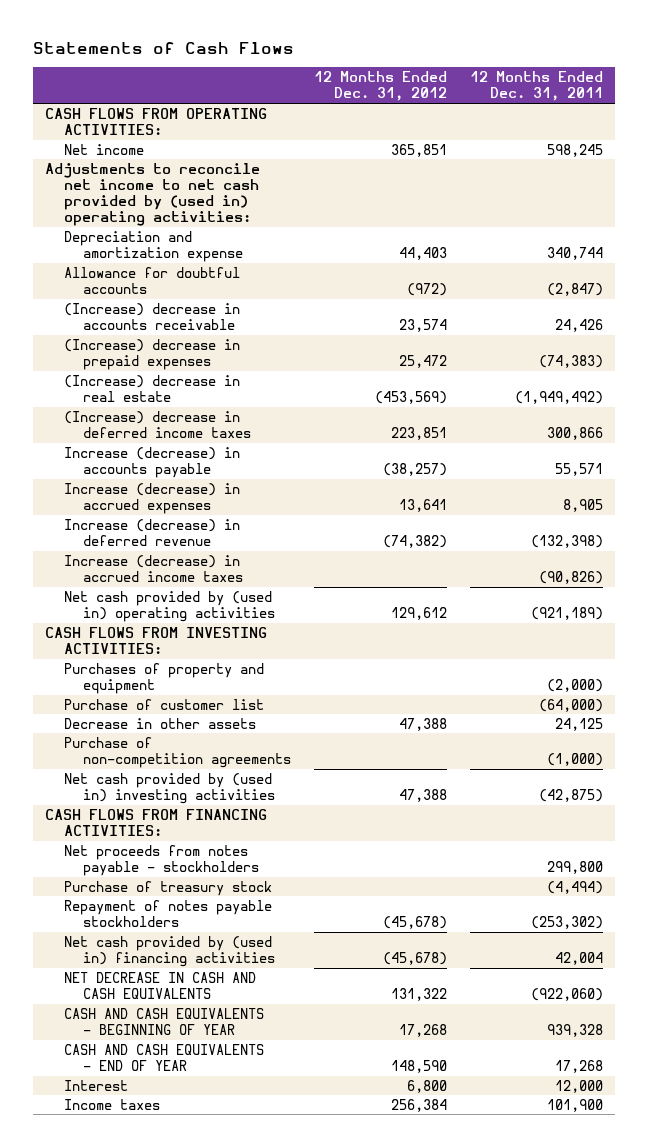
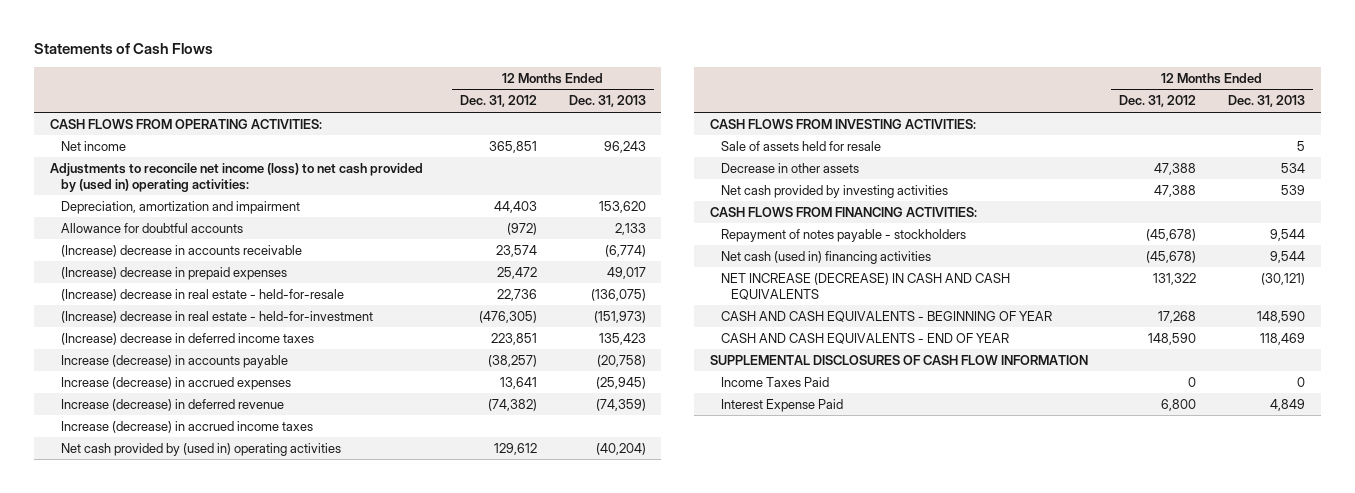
- | 12 Months Ended Dec. 31, 2012 | 12 Months Ended Dec. 31, 2011
+ | 12 Months Ended Dec. 31, 2012 | 12 Months Ended Dec. 31, 2013
- Adjustments to reconcile net income to net cash provided by (used in) operating activities:
- Depreciation and amortization expense | 44,403 | 340,744
+ Adjustments to reconcile net income (loss) to net cash provided by (used in) operating activities:
+ Depreciation, amortization and impairment | 44,403 | 153,620
- (Increase) decrease in real estate | (453,569) | (1,949,492)
+ (Increase) decrease in real estate - held-for-resale | 22,736 | (136,075)
+ (Increase) decrease in real estate - held-for-investment | (476,305) | (151,973)
- Purchases of property and equipment | | (2,000)
- Purchase of customer list | | (64,000)
+ Sale of assets held for resale | | 5
- Purchase of non-competition agreements | | (1,000)
- Net cash provided by (used in) investing activities | 47,388 | (42,875)
+ Net cash provided by investing activities | 47,388 | 539
- Net proceeds from notes payable - stockholders | | 299,800
- Purchase of treasury stock | | (4,494)
- Repayment of notes payable stockholders | (45,678) | (253,302)
- Net cash provided by (used in) financing activities | (45,678) | 42,004
- NET DECREASE IN CASH AND CASH EQUIVALENTS | 131,322 | (922,060)
+ Repayment of notes payable - stockholders | (45,678) | 9,544
+ Net cash (used in) financing activities | (45,678) | 9,544
+ NET INCREASE (DECREASE) IN CASH AND CASH EQUIVALENTS | 131,322 | (30,121)
- Interest | 6,800 | 12,000
- Income taxes | 256,384 | 101,900
+ SUPPLEMENTAL DISCLOSURES OF CASH FLOW INFORMATION
+ Income Taxes Paid | 0 | 0
+ Interest Expense Paid | 6,800 | 4,849

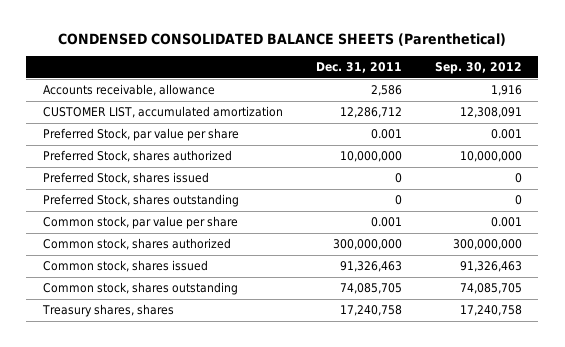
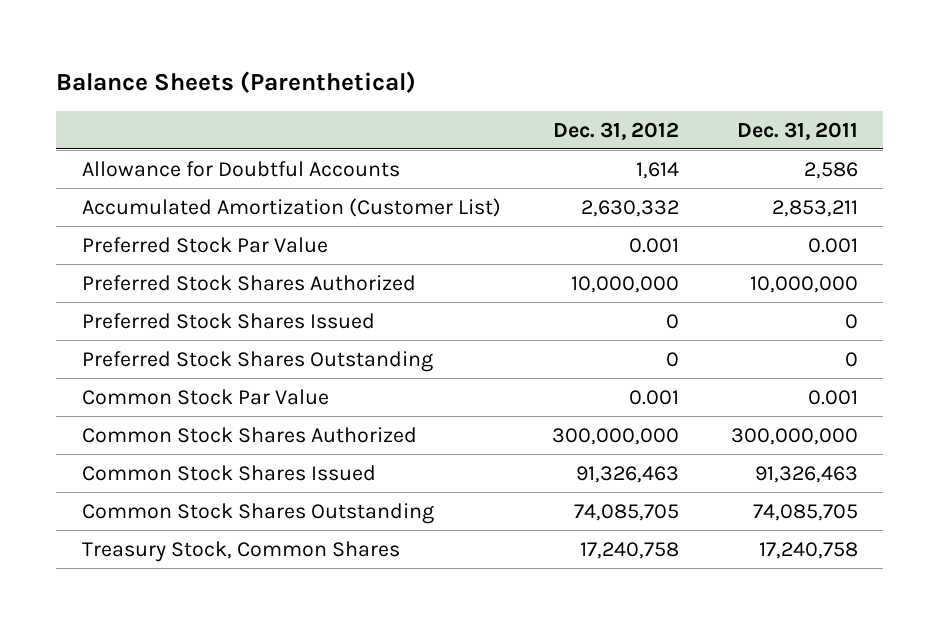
- CONDENSED CONSOLIDATED BALANCE SHEETS (Parenthetical)
+ Balance Sheets (Parenthetical)
- | Dec. 31, 2011 | Sep. 30, 2012
+ | Dec. 31, 2012 | Dec. 31, 2011
- Accounts receivable, allowance | 2,586 | 1,916
- CUSTOMER LIST, accumulated amortization | 12,286,712 | 12,308,091
- Preferred Stock, par value per share | 0.001 | 0.001
- Preferred Stock, shares authorized | 10,000,000 | 10,000,000
- Preferred Stock, shares issued | 0 | 0
- Preferred Stock, shares outstanding | 0 | 0
- Common stock, par value per share | 0.001 | 0.001
- Common stock, shares authorized | 300,000,000 | 300,000,000
- Common stock, shares issued | 91,326,463 | 91,326,463
- Common stock, shares outstanding | 74,085,705 | 74,085,705
- Treasury shares, shares | 17,240,758 | 17,240,758
+ Allowance for Doubtful Accounts | 1,614 | 2,586
+ Accumulated Amortization (Customer List) | 2,630,332 | 2,853,211
+ Preferred Stock Par Value | 0.001 | 0.001
+ Preferred Stock Shares Authorized | 10,000,000 | 10,000,000
+ Preferred Stock Shares Issued | 0 | 0
+ Preferred Stock Shares Outstanding | 0 | 0
+ Common Stock Par Value | 0.001 | 0.001
+ Common Stock Shares Authorized | 300,000,000 | 300,000,000
+ Common Stock Shares Issued | 91,326,463 | 91,326,463
+ Common Stock Shares Outstanding | 74,085,705 | 74,085,705
+ Treasury Stock, Common Shares | 17,240,758 | 17,240,758

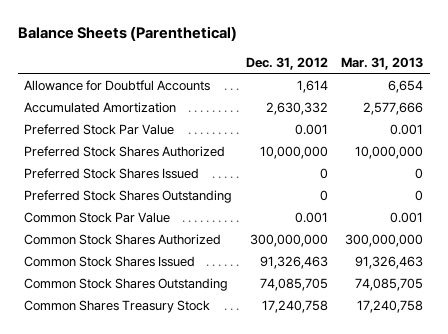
- | Dec. 31, 2012 | Dec. 31, 2011
+ | Dec. 31, 2012 | Mar. 31, 2013
- Accumulated Amortization (Customer List) | 2,630,332 | 2,853,211
+ Accumulated Amortization | 2,630,332 | 2,577,666
- Treasury Stock, Common Shares | 17,240,758 | 17,240,758
+ Common Shares Treasury Stock | 17,240,758 | 17,240,758

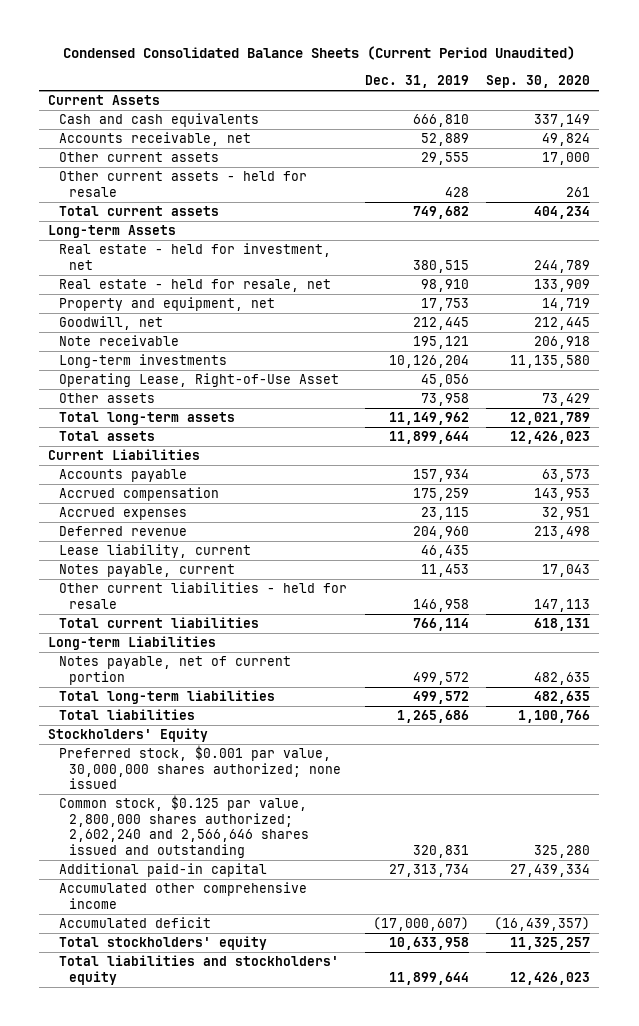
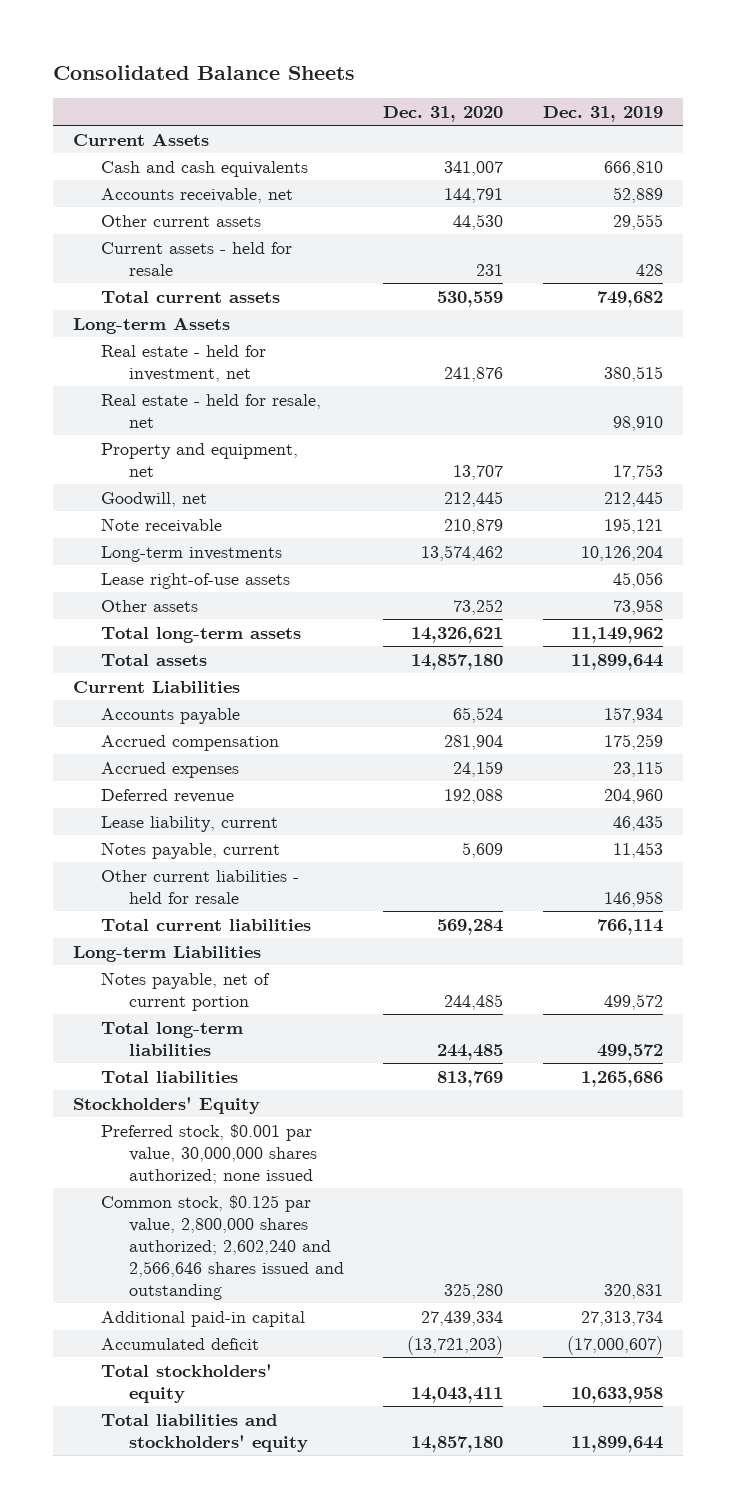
- Condensed Consolidated Balance Sheets (Current Period Unaudited)
+ Consolidated Balance Sheets
- | Dec. 31, 2019 | Sep. 30, 2020
+ | Dec. 31, 2020 | Dec. 31, 2019
- Other current assets - held for resale | 428 | 261
+ Current assets - held for resale | 231 | 428
- Operating Lease, Right-of-Use Asset | 45,056 |
+ Lease right-of-use assets | | 45,056
- Accumulated other comprehensive income

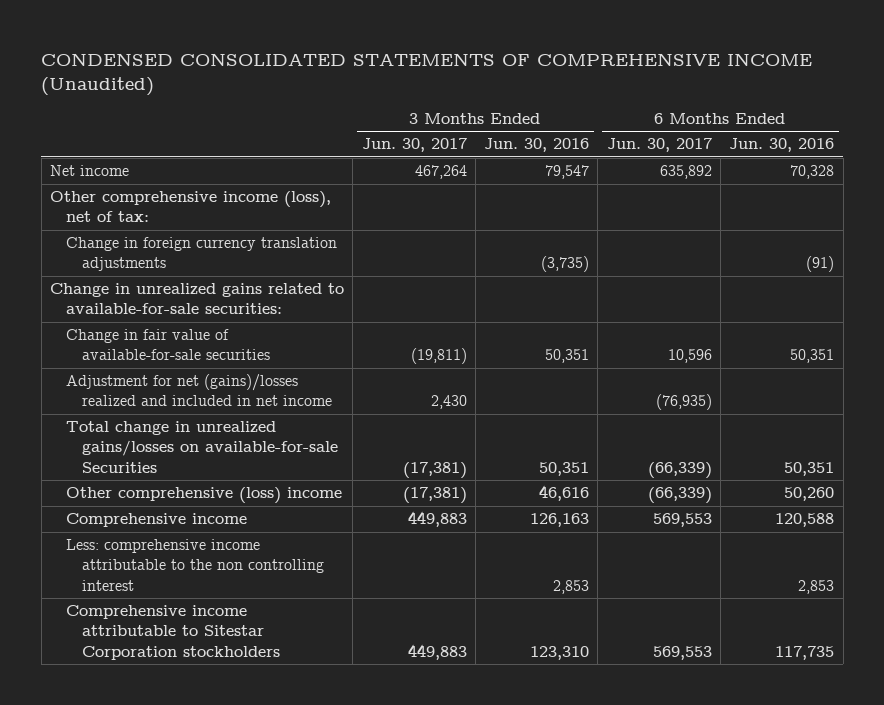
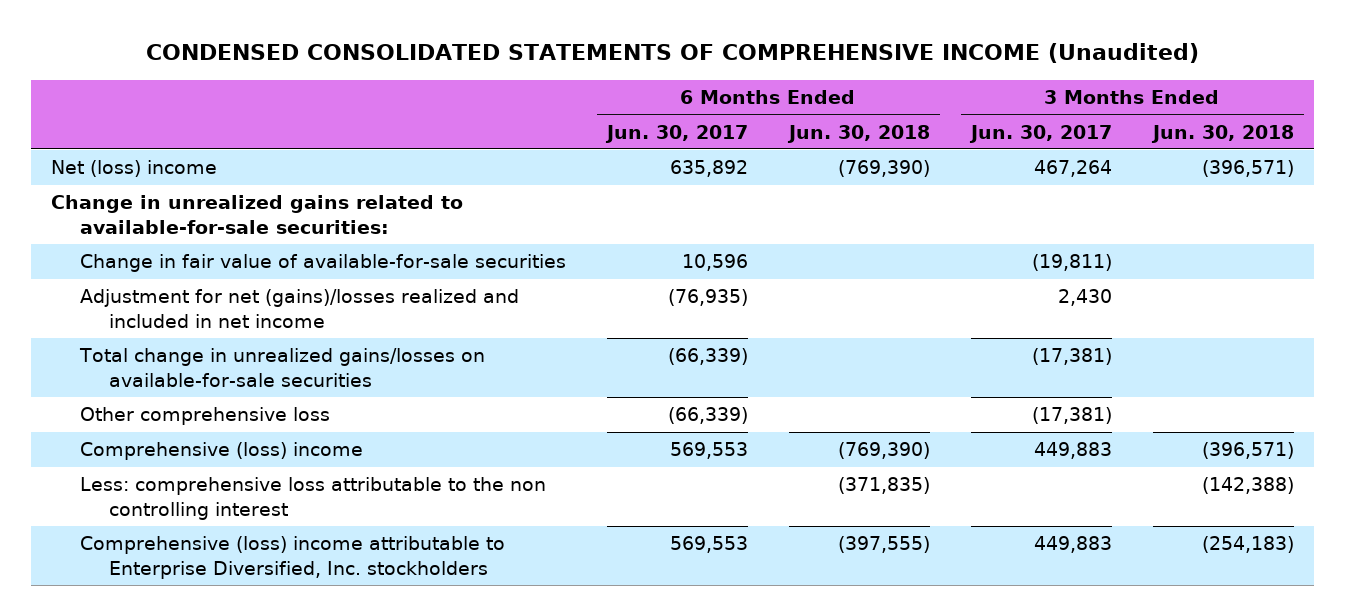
- | 3 Months Ended Jun. 30, 2017 | 3 Months Ended Jun. 30, 2016 | 6 Months Ended Jun. 30, 2017 | 6 Months Ended Jun. 30, 2016
+ | 6 Months Ended Jun. 30, 2017 | 6 Months Ended Jun. 30, 2018 | 3 Months Ended Jun. 30, 2017 | 3 Months Ended Jun. 30, 2018
- Net income | 467,264 | 79,547 | 635,892 | 70,328
- Other comprehensive income (loss), net of tax:
- Change in foreign currency translation adjustments | | (3,735) | | (91)
+ Net (loss) income | 635,892 | (769,390) | 467,264 | (396,571)
- Total change in unrealized gains/losses on available-for-sale Securities | (17,381) | 50,351 | (66,339) | 50,351
- Other comprehensive (loss) income | (17,381) | 46,616 | (66,339) | 50,260
- Comprehensive income | 449,883 | 126,163 | 569,553 | 120,588
- Less: comprehensive income attributable to the non controlling interest | | 2,853 | | 2,853
- Comprehensive income attributable to Sitestar Corporation stockholders | 449,883 | 123,310 | 569,553 | 117,735
+ Total change in unrealized gains/losses on available-for-sale securities | (66,339) | | (17,381) |
+ Other comprehensive loss | (66,339) | | (17,381) |
+ Comprehensive (loss) income | 569,553 | (769,390) | 449,883 | (396,571)
+ Less: comprehensive loss attributable to the non controlling interest | | (371,835) | | (142,388)
+ Comprehensive (loss) income attributable to Enterprise Diversified, Inc. stockholders | 569,553 | (397,555) | 449,883 | (254,183)

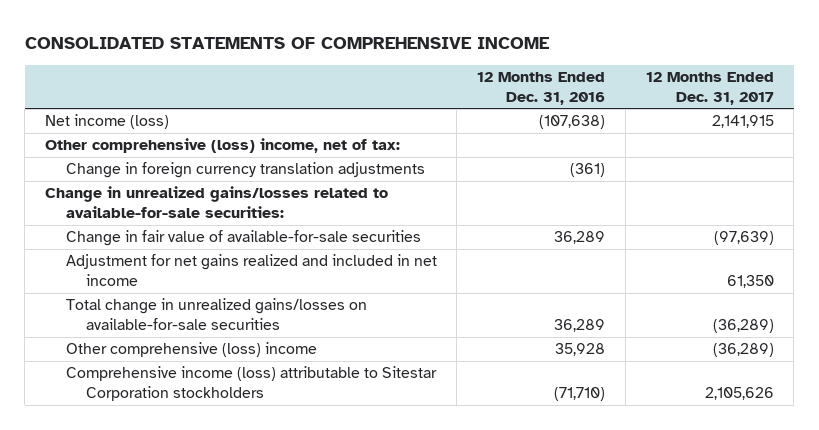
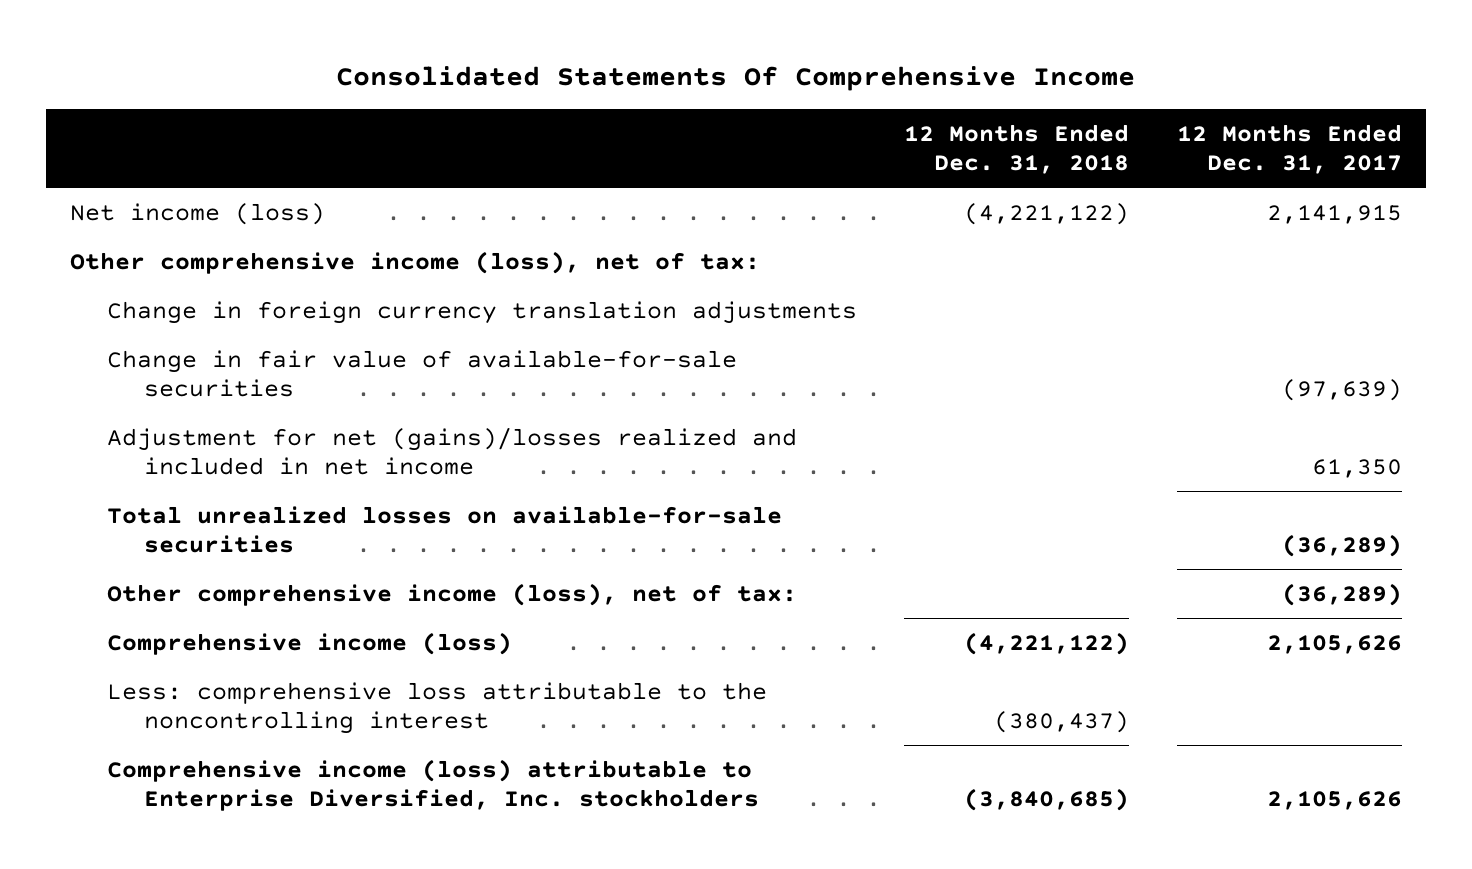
- CONSOLIDATED STATEMENTS OF COMPREHENSIVE INCOME
+ Consolidated Statements Of Comprehensive Income
- | 12 Months Ended Dec. 31, 2016 | 12 Months Ended Dec. 31, 2017
+ | 12 Months Ended Dec. 31, 2018 | 12 Months Ended Dec. 31, 2017
- Other comprehensive (loss) income, net of tax:
+ Other comprehensive income (loss), net of tax:
- Change in unrealized gains/losses related to available-for-sale securities:
- Adjustment for net gains realized and included in net income | | 61,350
- Total change in unrealized gains/losses on available-for-sale securities | 36,289 | (36,289)
- Other comprehensive (loss) income | 35,928 | (36,289)
- Comprehensive income (loss) attributable to Sitestar Corporation stockholders | (71,710) | 2,105,626
+ Adjustment for net (gains)/losses realized and included in net income | | 61,350
+ Total unrealized losses on available-for-sale securities | | (36,289)
+ Other comprehensive income (loss), net of tax: | | (36,289)
+ Comprehensive income (loss) | (4,221,122) | 2,105,626
+ Less: comprehensive loss attributable to the noncontrolling interest | (380,437) |
+ Comprehensive income (loss) attributable to Enterprise Diversified, Inc. stockholders | (3,840,685) | 2,105,626

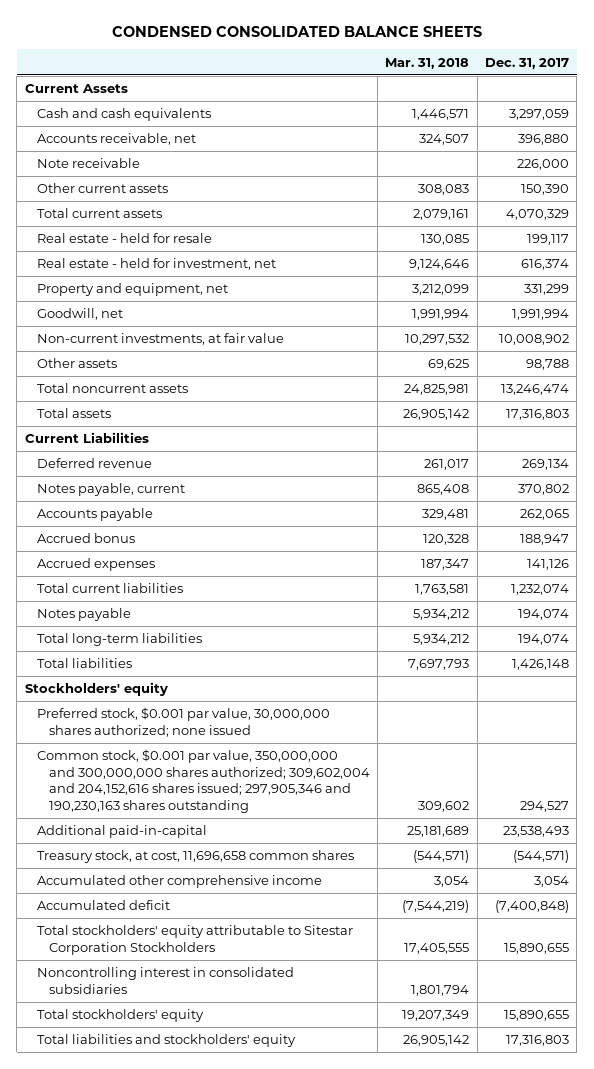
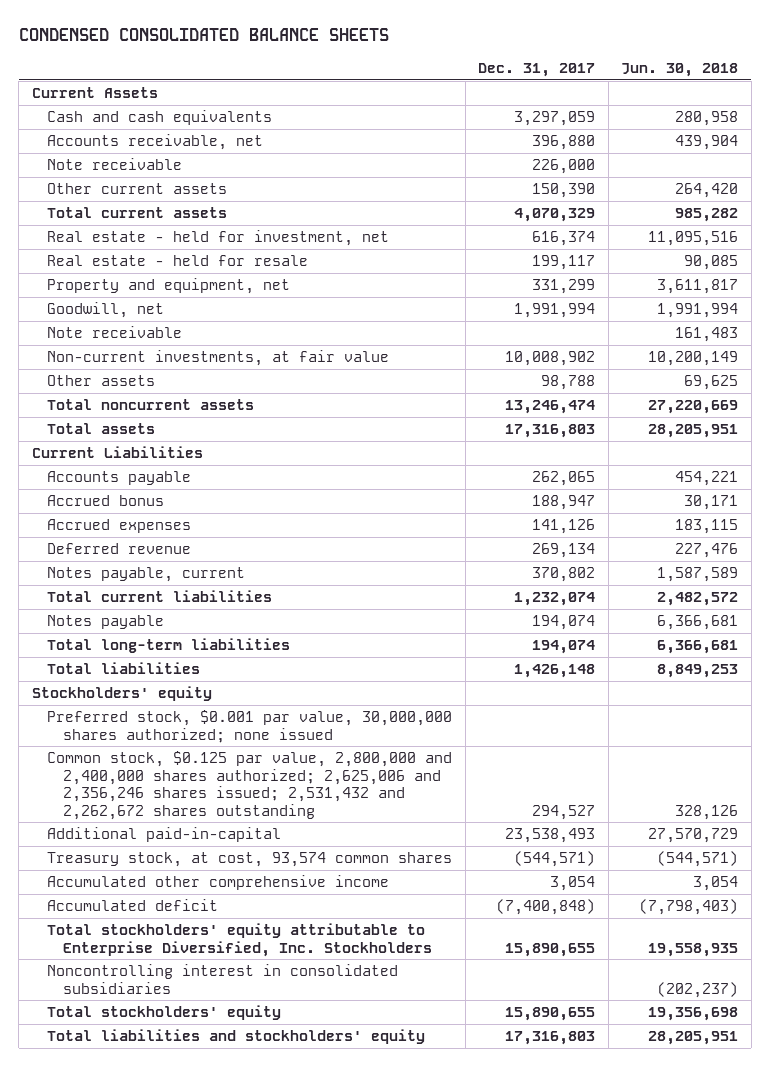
- | Mar. 31, 2018 | Dec. 31, 2017
+ | Dec. 31, 2017 | Jun. 30, 2018
moved down: Real estate - held for resale | 199,117 | 90,085
+ Note receivable | | 161,483
moved down: Deferred revenue | 269,134 | 227,476
moved down: Notes payable, current | 370,802 | 1,587,589
- Common stock, $0.001 par value, 350,000,000 and 300,000,000 shares authorized; 309,602,004 and 204,152,616 shares issued; 297,905,346 and 190,230,163 shares outstanding | 309,602 | 294,527
+ Common stock, $0.125 par value, 2,800,000 and 2,400,000 shares authorized; 2,625,006 and 2,356,246 shares issued; 2,531,432 and 2,262,672 shares outstanding | 294,527 | 328,126
- Treasury stock, at cost, 11,696,658 common shares | (544,571) | (544,571)
+ Treasury stock, at cost, 93,574 common shares | (544,571) | (544,571)
- Total stockholders' equity attributable to Sitestar Corporation Stockholders | 17,405,555 | 15,890,655
+ Total stockholders' equity attributable to Enterprise Diversified, Inc. Stockholders | 15,890,655 | 19,558,935

